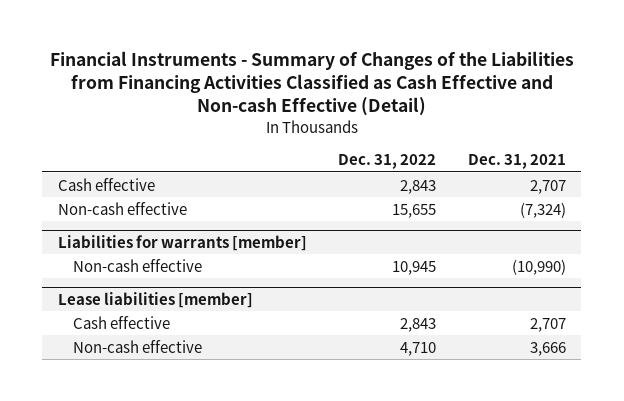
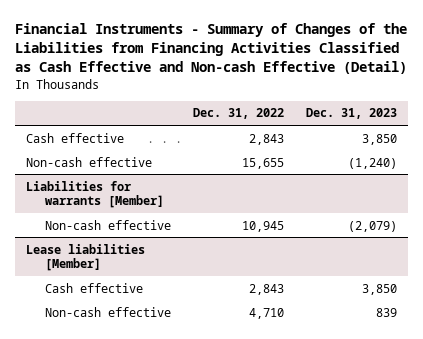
- | Dec. 31, 2022 | Dec. 31, 2021
+ | Dec. 31, 2022 | Dec. 31, 2023
- Liabilities for warrants [member]
+ Liabilities for warrants [Member]
- Lease liabilities [member]
+ Lease liabilities [Member]

